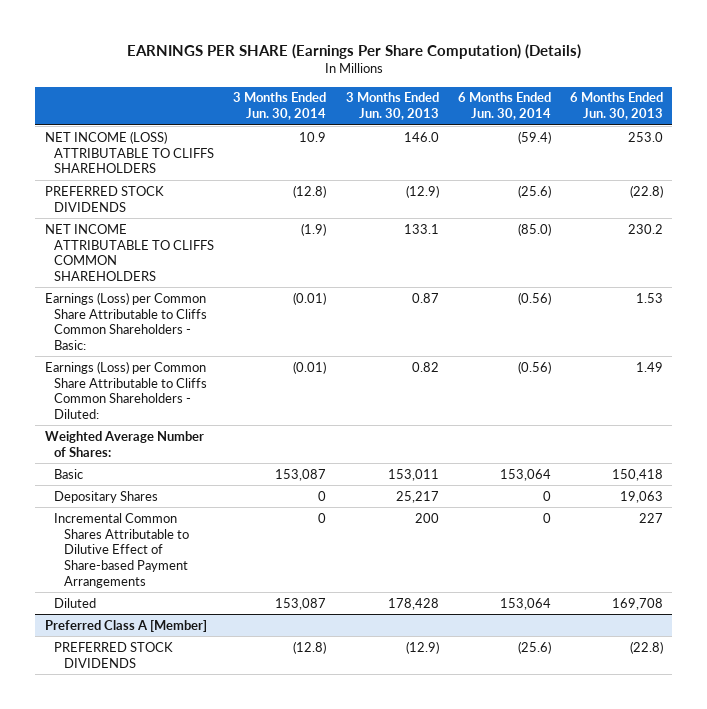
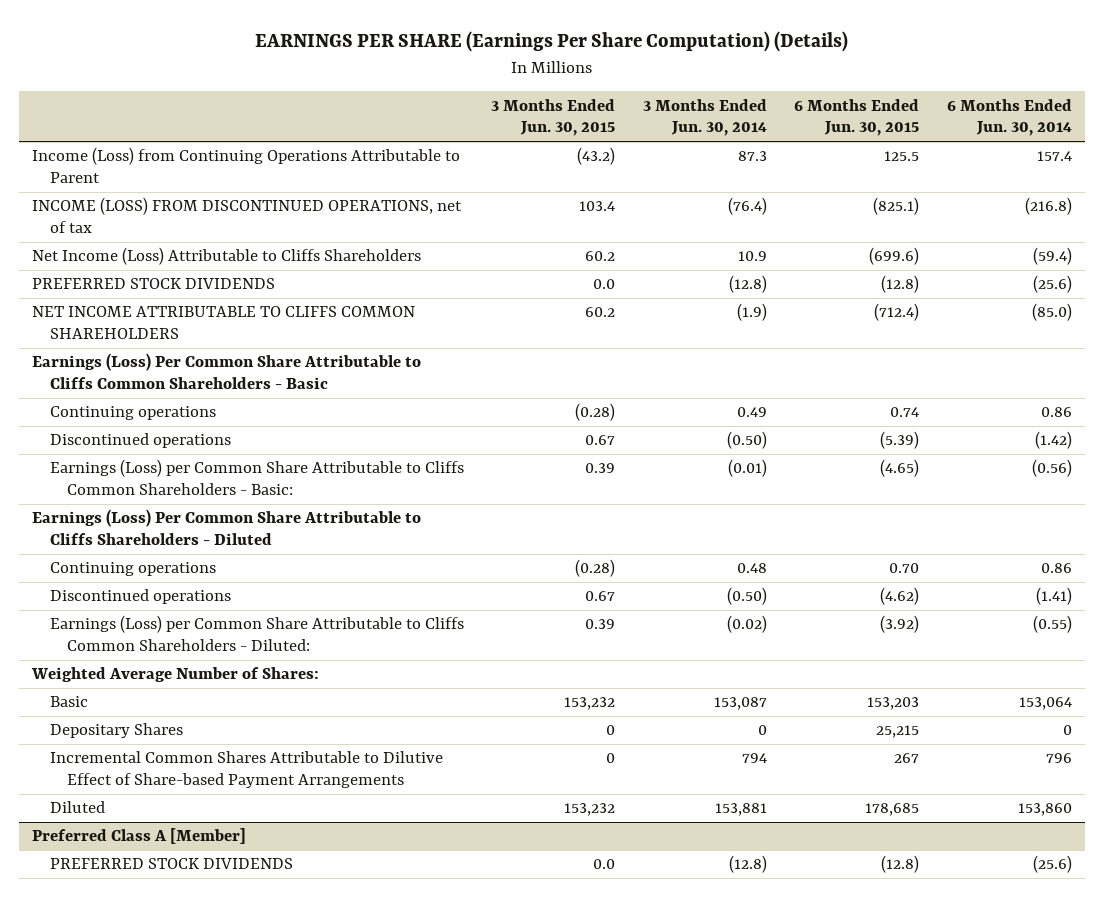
- | 3 Months Ended Jun. 30, 2014 | 3 Months Ended Jun. 30, 2013 | 6 Months Ended Jun. 30, 2014 | 6 Months Ended Jun. 30, 2013
+ | 3 Months Ended Jun. 30, 2015 | 3 Months Ended Jun. 30, 2014 | 6 Months Ended Jun. 30, 2015 | 6 Months Ended Jun. 30, 2014
- NET INCOME (LOSS) ATTRIBUTABLE TO CLIFFS SHAREHOLDERS | 10.9 | 146.0 | (59.4) | 253.0
+ Income (Loss) from Continuing Operations Attributable to Parent | (43.2) | 87.3 | 125.5 | 157.4
+ INCOME (LOSS) FROM DISCONTINUED OPERATIONS, net of tax | 103.4 | (76.4) | (825.1) | (216.8)
+ Net Income (Loss) Attributable to Cliffs Shareholders | 60.2 | 10.9 | (699.6) | (59.4)
+ Earnings (Loss) Per Common Share Attributable to Cliffs Common Shareholders - Basic
+ Continuing operations | (0.28) | 0.49 | 0.74 | 0.86
+ Discontinued operations | 0.67 | (0.50) | (5.39) | (1.42)
- Earnings (Loss) per Common Share Attributable to Cliffs Common Shareholders - Diluted: | (0.01) | 0.82 | (0.56) | 1.49
+ Earnings (Loss) Per Common Share Attributable to Cliffs Shareholders - Diluted
+ Continuing operations | (0.28) | 0.48 | 0.70 | 0.86
+ Discontinued operations | 0.67 | (0.50) | (4.62) | (1.41)
+ Earnings (Loss) per Common Share Attributable to Cliffs Common Shareholders - Diluted: | 0.39 | (0.02) | (3.92) | (0.55)
- Incremental Common Shares Attributable to Dilutive Effect of Share-based Payment Arrangements | 0 | 200 | 0 | 227
- Diluted | 153,087 | 178,428 | 153,064 | 169,708
+ Incremental Common Shares Attributable to Dilutive Effect of Share-based Payment Arrangements | 0 | 794 | 267 | 796
+ Diluted | 153,232 | 153,881 | 178,685 | 153,860

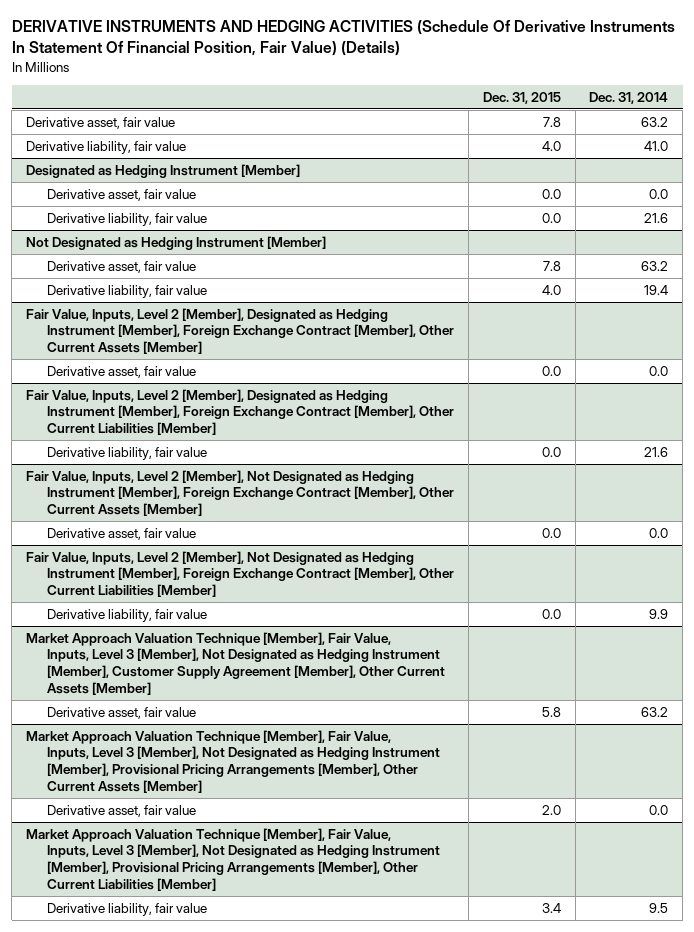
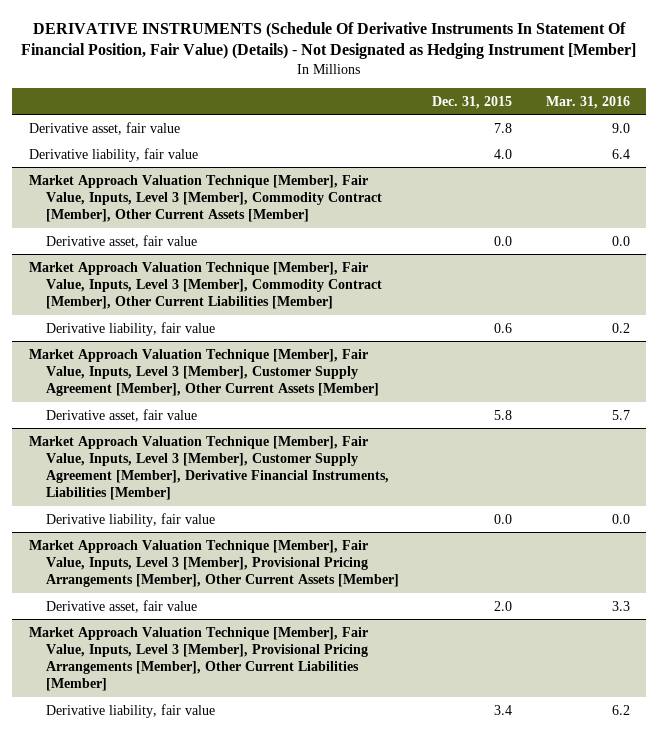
- DERIVATIVE INSTRUMENTS AND HEDGING ACTIVITIES (Schedule Of Derivative Instruments In Statement Of Financial Position, Fair Value) (Details)
+ DERIVATIVE INSTRUMENTS (Schedule Of Derivative Instruments In Statement Of Financial Position, Fair Value) (Details) - Not Designated as Hedging Instrument [Member]
- | Dec. 31, 2015 | Dec. 31, 2014
+ | Dec. 31, 2015 | Mar. 31, 2016
- Designated as Hedging Instrument [Member]
- Derivative asset, fair value | 0.0 | 0.0
- Derivative liability, fair value | 0.0 | 21.6
- Not Designated as Hedging Instrument [Member]
- Derivative asset, fair value | 7.8 | 63.2
- Derivative liability, fair value | 4.0 | 19.4
- Fair Value, Inputs, Level 2 [Member], Designated as Hedging Instrument [Member], Foreign Exchange Contract [Member], Other Current Assets [Member]
- Derivative asset, fair value | 0.0 | 0.0
- Fair Value, Inputs, Level 2 [Member], Designated as Hedging Instrument [Member], Foreign Exchange Contract [Member], Other Current Liabilities [Member]
- Derivative liability, fair value | 0.0 | 21.6
- Fair Value, Inputs, Level 2 [Member], Not Designated as Hedging Instrument [Member], Foreign Exchange Contract [Member], Other Current Assets [Member]
+ Market Approach Valuation Technique [Member], Fair Value, Inputs, Level 3 [Member], Commodity Contract [Member], Other Current Assets [Member]
- Fair Value, Inputs, Level 2 [Member], Not Designated as Hedging Instrument [Member], Foreign Exchange Contract [Member], Other Current Liabilities [Member]
- Derivative liability, fair value | 0.0 | 9.9
- Market Approach Valuation Technique [Member], Fair Value, Inputs, Level 3 [Member], Not Designated as Hedging Instrument [Member], Customer Supply Agreement [Member], Other Current Assets [Member]
+ Market Approach Valuation Technique [Member], Fair Value, Inputs, Level 3 [Member], Commodity Contract [Member], Other Current Liabilities [Member]
+ Derivative liability, fair value | 0.6 | 0.2
+ Market Approach Valuation Technique [Member], Fair Value, Inputs, Level 3 [Member], Customer Supply Agreement [Member], Other Current Assets [Member]
- Market Approach Valuation Technique [Member], Fair Value, Inputs, Level 3 [Member], Not Designated as Hedging Instrument [Member], Provisional Pricing Arrangements [Member], Other Current Assets [Member]
+ Market Approach Valuation Technique [Member], Fair Value, Inputs, Level 3 [Member], Customer Supply Agreement [Member], Derivative Financial Instruments, Liabilities [Member]
+ Derivative liability, fair value | 0.0 | 0.0
+ Market Approach Valuation Technique [Member], Fair Value, Inputs, Level 3 [Member], Provisional Pricing Arrangements [Member], Other Current Assets [Member]
- Market Approach Valuation Technique [Member], Fair Value, Inputs, Level 3 [Member], Not Designated as Hedging Instrument [Member], Provisional Pricing Arrangements [Member], Other Current Liabilities [Member]
+ Market Approach Valuation Technique [Member], Fair Value, Inputs, Level 3 [Member], Provisional Pricing Arrangements [Member], Other Current Liabilities [Member]

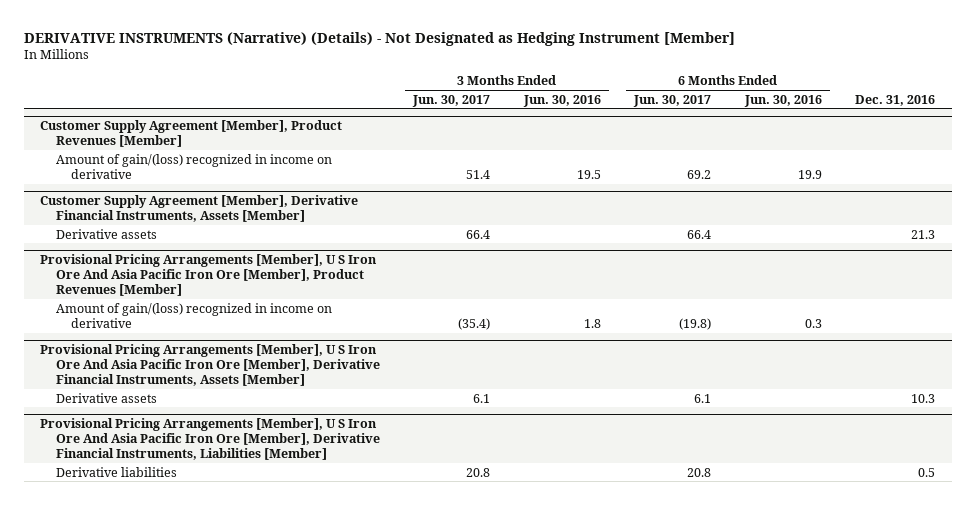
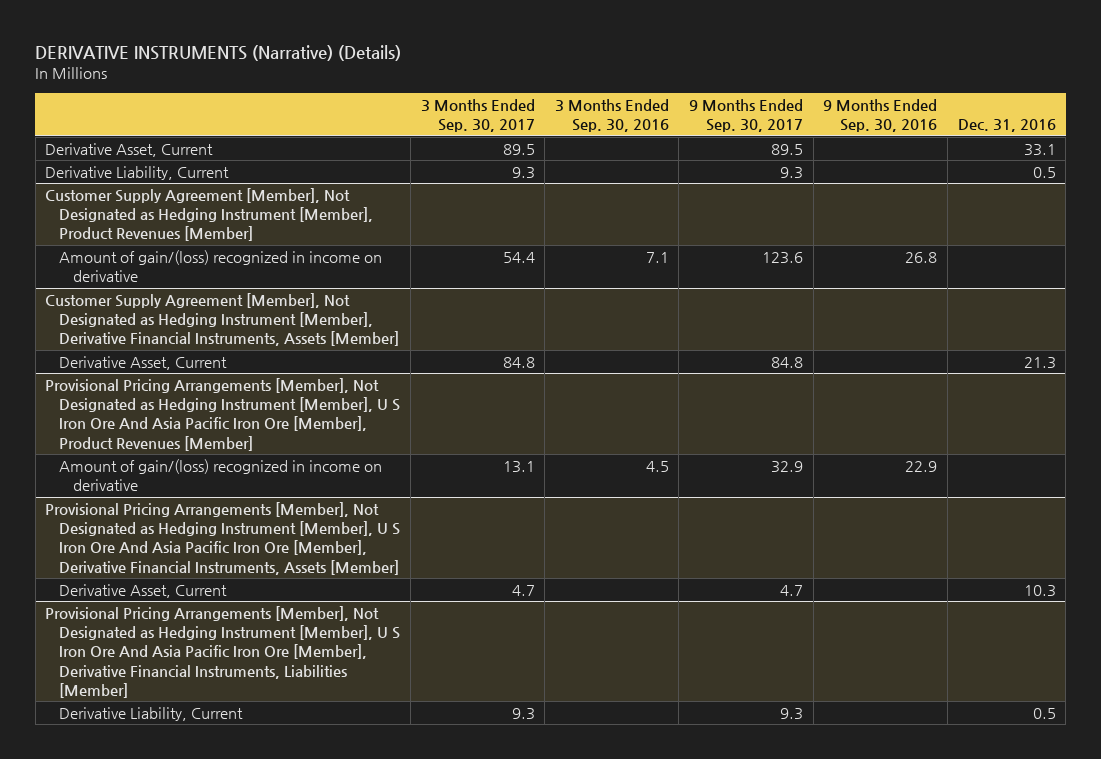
- DERIVATIVE INSTRUMENTS (Narrative) (Details) - Not Designated as Hedging Instrument [Member]
+ DERIVATIVE INSTRUMENTS (Narrative) (Details)
- | 3 Months Ended Jun. 30, 2017 | 3 Months Ended Jun. 30, 2016 | 6 Months Ended Jun. 30, 2017 | 6 Months Ended Jun. 30, 2016 | Dec. 31, 2016
+ | 3 Months Ended Sep. 30, 2017 | 3 Months Ended Sep. 30, 2016 | 9 Months Ended Sep. 30, 2017 | 9 Months Ended Sep. 30, 2016 | Dec. 31, 2016
- Customer Supply Agreement [Member], Product Revenues [Member]
+ Derivative Asset, Current | 89.5 | | 89.5 | | 33.1
+ Derivative Liability, Current | 9.3 | | 9.3 | | 0.5
+ Customer Supply Agreement [Member], Not Designated as Hedging Instrument [Member], Product Revenues [Member]
- Customer Supply Agreement [Member], Derivative Financial Instruments, Assets [Member]
- Derivative assets | 66.4 | | 66.4 | | 21.3
- Provisional Pricing Arrangements [Member], U S Iron Ore And Asia Pacific Iron Ore [Member], Product Revenues [Member]
+ Customer Supply Agreement [Member], Not Designated as Hedging Instrument [Member], Derivative Financial Instruments, Assets [Member]
+ Derivative Asset, Current | 84.8 | | 84.8 | | 21.3
+ Provisional Pricing Arrangements [Member], Not Designated as Hedging Instrument [Member], U S Iron Ore And Asia Pacific Iron Ore [Member], Product Revenues [Member]
- Provisional Pricing Arrangements [Member], U S Iron Ore And Asia Pacific Iron Ore [Member], Derivative Financial Instruments, Assets [Member]
- Derivative assets | 6.1 | | 6.1 | | 10.3
- Provisional Pricing Arrangements [Member], U S Iron Ore And Asia Pacific Iron Ore [Member], Derivative Financial Instruments, Liabilities [Member]
- Derivative liabilities | 20.8 | | 20.8 | | 0.5
+ Provisional Pricing Arrangements [Member], Not Designated as Hedging Instrument [Member], U S Iron Ore And Asia Pacific Iron Ore [Member], Derivative Financial Instruments, Assets [Member]
+ Derivative Asset, Current | 4.7 | | 4.7 | | 10.3
+ Provisional Pricing Arrangements [Member], Not Designated as Hedging Instrument [Member], U S Iron Ore And Asia Pacific Iron Ore [Member], Derivative Financial Instruments, Liabilities [Member]
+ Derivative Liability, Current | 9.3 | | 9.3 | | 0.5

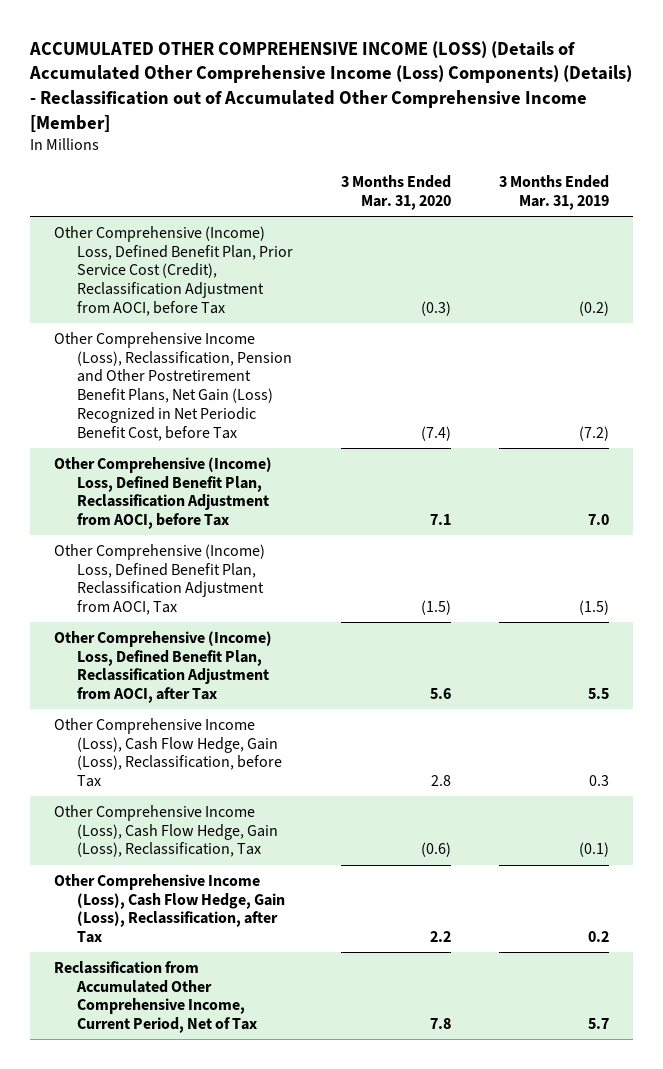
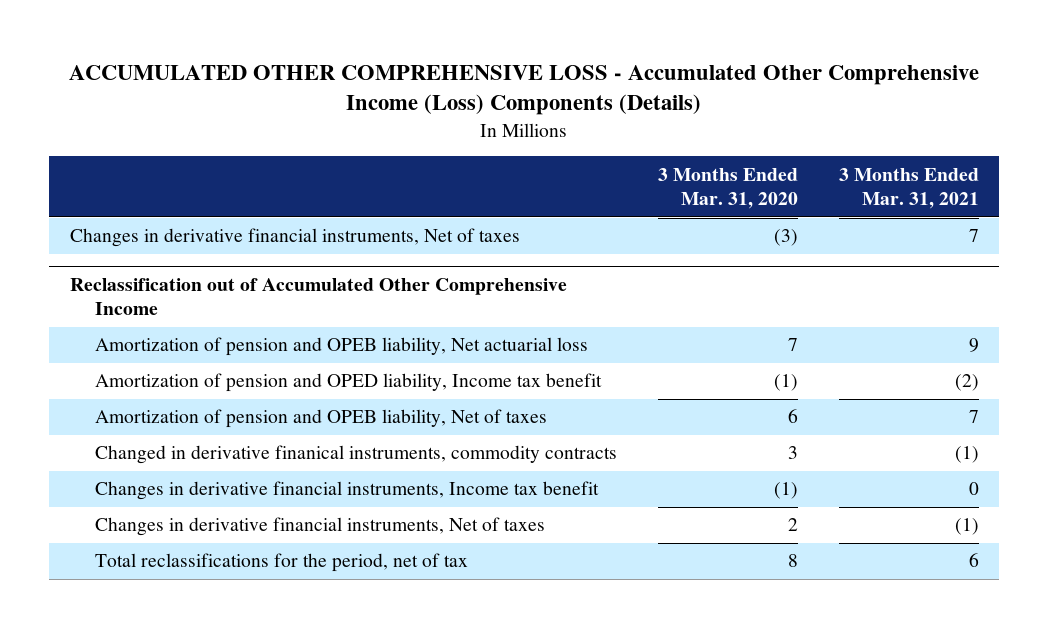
- ACCUMULATED OTHER COMPREHENSIVE INCOME (LOSS) (Details of Accumulated Other Comprehensive Income (Loss) Components) (Details) - Reclassification out of Accumulated Other Comprehensive Income [Member]
+ ACCUMULATED OTHER COMPREHENSIVE LOSS - Accumulated Other Comprehensive Income (Loss) Components (Details)
- | 3 Months Ended Mar. 31, 2020 | 3 Months Ended Mar. 31, 2019
+ | 3 Months Ended Mar. 31, 2020 | 3 Months Ended Mar. 31, 2021
- Other Comprehensive (Income) Loss, Defined Benefit Plan, Prior Service Cost (Credit), Reclassification Adjustment from AOCI, before Tax | (0.3) | (0.2)
- Other Comprehensive Income (Loss), Reclassification, Pension and Other Postretirement Benefit Plans, Net Gain (Loss) Recognized in Net Periodic Benefit Cost, before Tax | (7.4) | (7.2)
- Other Comprehensive (Income) Loss, Defined Benefit Plan, Reclassification Adjustment from AOCI, before Tax | 7.1 | 7.0
- Other Comprehensive (Income) Loss, Defined Benefit Plan, Reclassification Adjustment from AOCI, Tax | (1.5) | (1.5)
- Other Comprehensive (Income) Loss, Defined Benefit Plan, Reclassification Adjustment from AOCI, after Tax | 5.6 | 5.5
- Other Comprehensive Income (Loss), Cash Flow Hedge, Gain (Loss), Reclassification, before Tax | 2.8 | 0.3
- Other Comprehensive Income (Loss), Cash Flow Hedge, Gain (Loss), Reclassification, Tax | (0.6) | (0.1)
- Other Comprehensive Income (Loss), Cash Flow Hedge, Gain (Loss), Reclassification, after Tax | 2.2 | 0.2
- Reclassification from Accumulated Other Comprehensive Income, Current Period, Net of Tax | 7.8 | 5.7
+ Changes in derivative financial instruments, Net of taxes | (3) | 7
+ Reclassification out of Accumulated Other Comprehensive Income
+ Amortization of pension and OPEB liability, Net actuarial loss | 7 | 9
+ Amortization of pension and OPED liability, Income tax benefit | (1) | (2)
+ Amortization of pension and OPEB liability, Net of taxes | 6 | 7
+ Changed in derivative finanical instruments, commodity contracts | 3 | (1)
+ Changes in derivative financial instruments, Income tax benefit | (1) | 0
+ Changes in derivative financial instruments, Net of taxes | 2 | (1)
+ Total reclassifications for the period, net of tax | 8 | 6

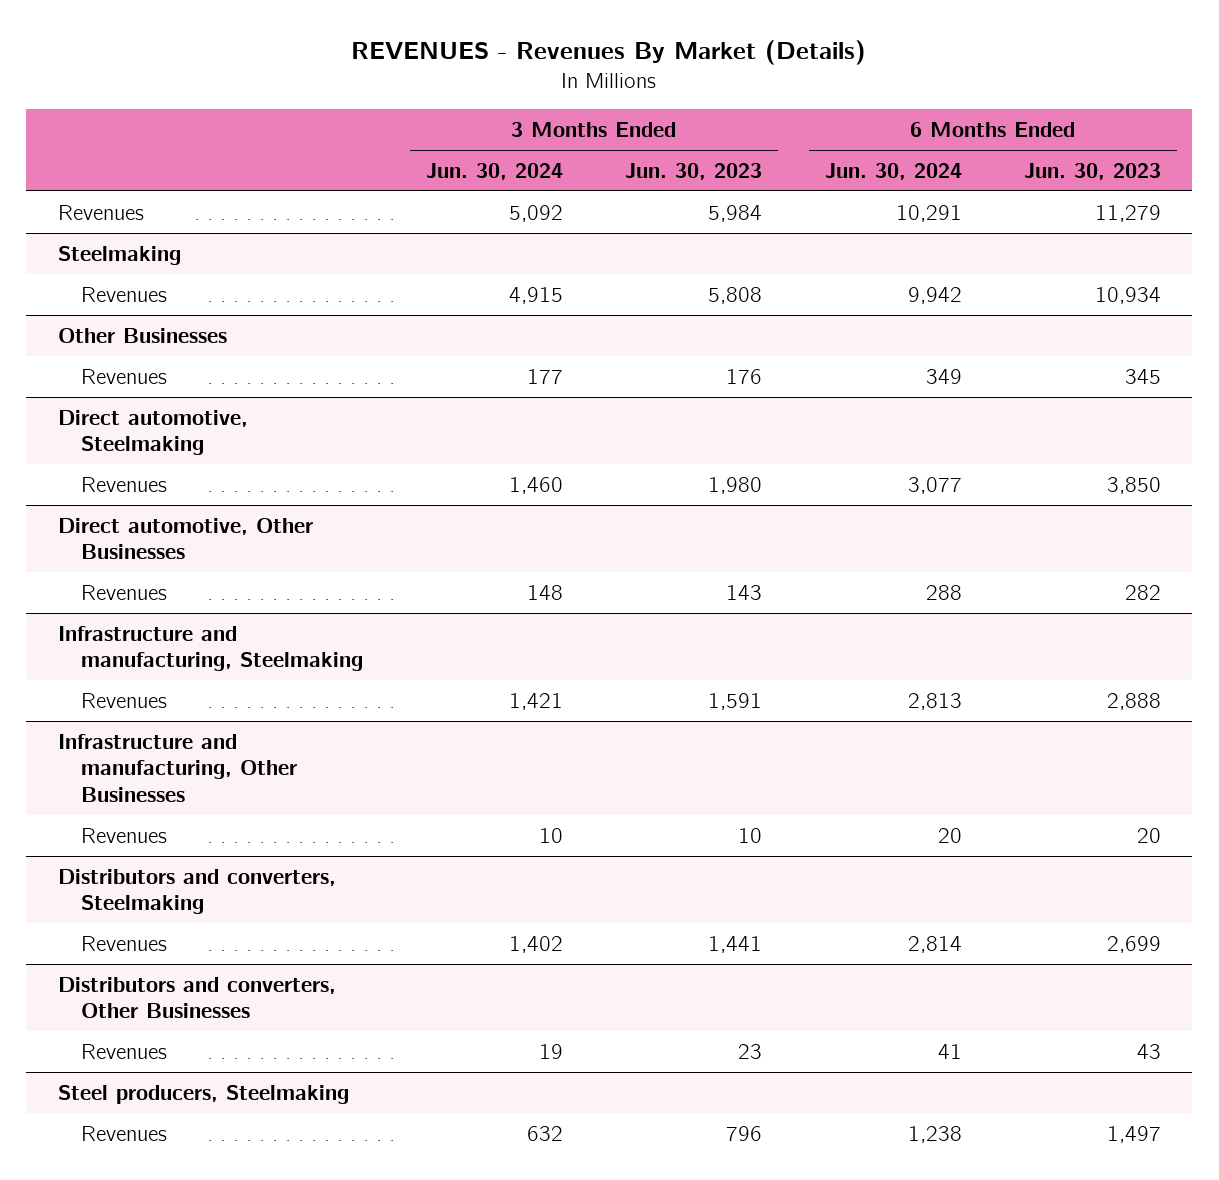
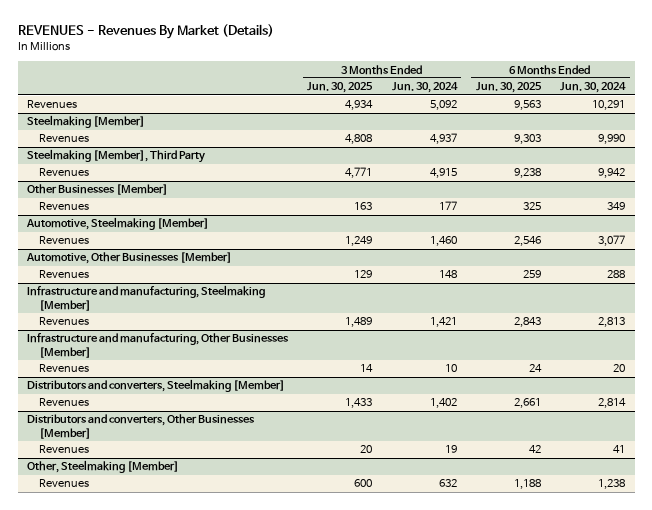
- | 3 Months Ended Jun. 30, 2024 | 3 Months Ended Jun. 30, 2023 | 6 Months Ended Jun. 30, 2024 | 6 Months Ended Jun. 30, 2023
+ | 3 Months Ended Jun. 30, 2025 | 3 Months Ended Jun. 30, 2024 | 6 Months Ended Jun. 30, 2025 | 6 Months Ended Jun. 30, 2024
- Steelmaking
+ Steelmaking [Member]
+ Revenues | 4,808 | 4,937 | 9,303 | 9,990
+ Steelmaking [Member], Third Party
- Other Businesses
+ Other Businesses [Member]
- Direct automotive, Steelmaking
+ Automotive, Steelmaking [Member]
- Direct automotive, Other Businesses
+ Automotive, Other Businesses [Member]
- Infrastructure and manufacturing, Steelmaking
+ Infrastructure and manufacturing, Steelmaking [Member]
- Infrastructure and manufacturing, Other Businesses
+ Infrastructure and manufacturing, Other Businesses [Member]
- Distributors and converters, Steelmaking
+ Distributors and converters, Steelmaking [Member]
- Distributors and converters, Other Businesses
+ Distributors and converters, Other Businesses [Member]
- Steel producers, Steelmaking
+ Other, Steelmaking [Member]

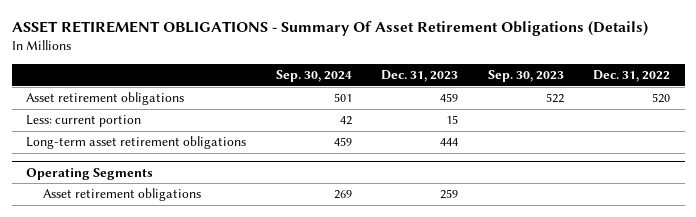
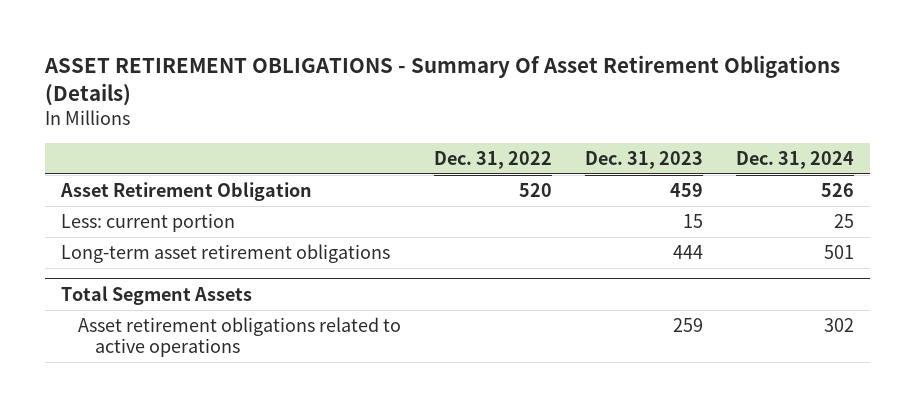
- | Sep. 30, 2024 | Dec. 31, 2023 | Sep. 30, 2023 | Dec. 31, 2022
+ | Dec. 31, 2022 | Dec. 31, 2023 | Dec. 31, 2024
- Asset retirement obligations | 501 | 459 | 522 | 520
+ Asset Retirement Obligation | 520 | 459 | 526
- Operating Segments
- Asset retirement obligations | 269 | 259 | |
+ Total Segment Assets
+ Asset retirement obligations related to active operations | | 259 | 302

